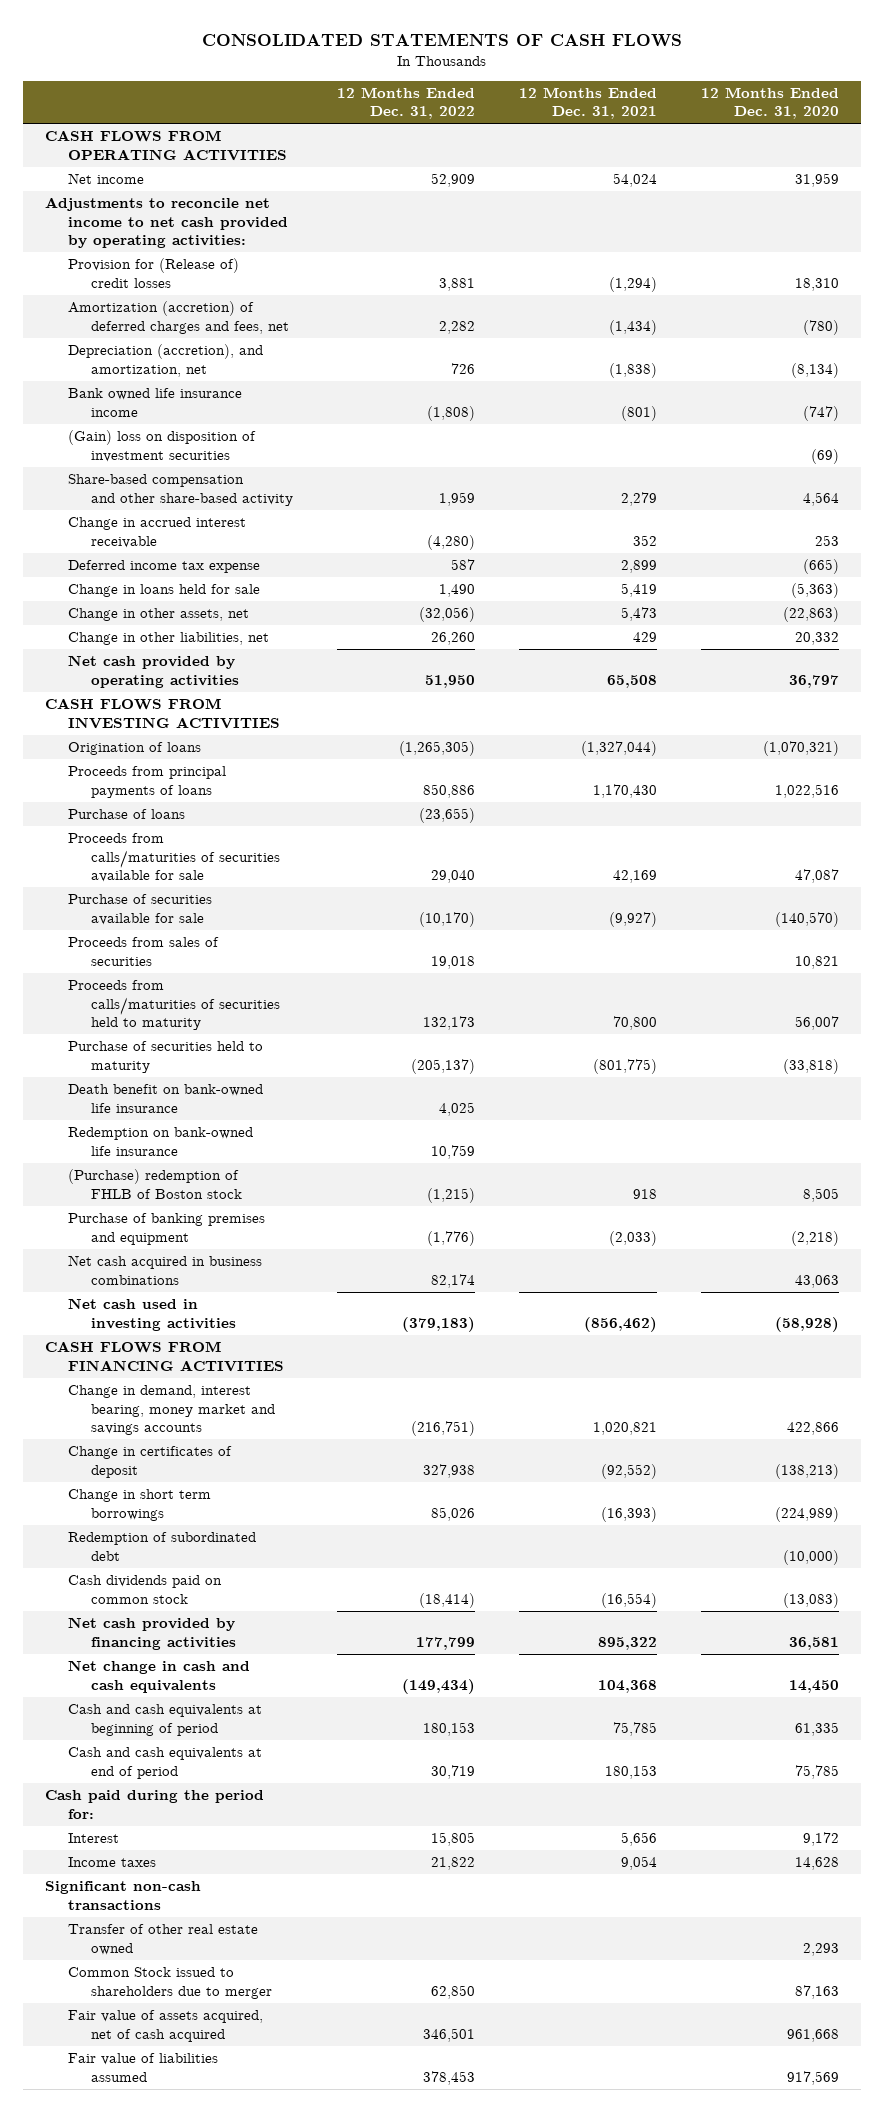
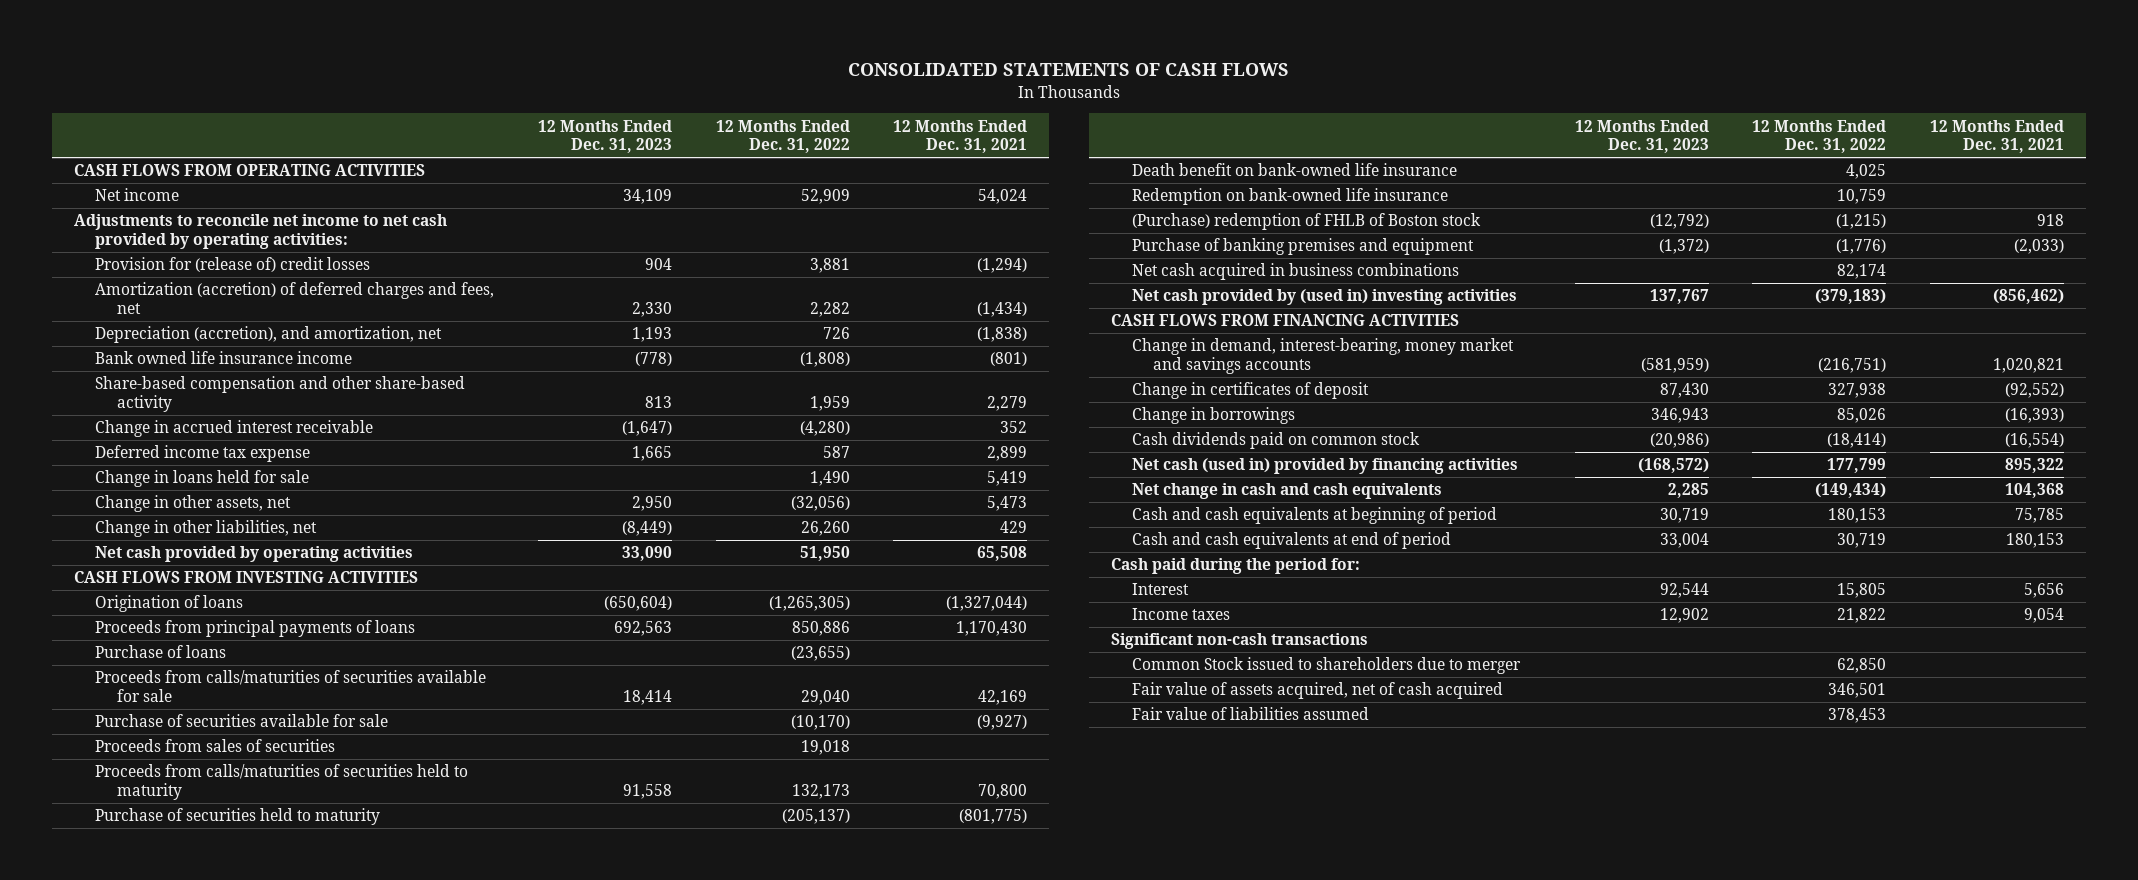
- | 12 Months Ended Dec. 31, 2022 | 12 Months Ended Dec. 31, 2021 | 12 Months Ended Dec. 31, 2020
+ | 12 Months Ended Dec. 31, 2023 | 12 Months Ended Dec. 31, 2022 | 12 Months Ended Dec. 31, 2021
- Provision for (Release of) credit losses | 3,881 | (1,294) | 18,310
+ Provision for (release of) credit losses | 904 | 3,881 | (1,294)
- (Gain) loss on disposition of investment securities | | | (69)
- Net cash used in investing activities | (379,183) | (856,462) | (58,928)
+ Net cash provided by (used in) investing activities | 137,767 | (379,183) | (856,462)
- Change in demand, interest bearing, money market and savings accounts | (216,751) | 1,020,821 | 422,866
+ Change in demand, interest-bearing, money market and savings accounts | (581,959) | (216,751) | 1,020,821
- Change in short term borrowings | 85,026 | (16,393) | (224,989)
- Redemption of subordinated debt | | | (10,000)
+ Change in borrowings | 346,943 | 85,026 | (16,393)
- Net cash provided by financing activities | 177,799 | 895,322 | 36,581
+ Net cash (used in) provided by financing activities | (168,572) | 177,799 | 895,322
- Transfer of other real estate owned | | | 2,293

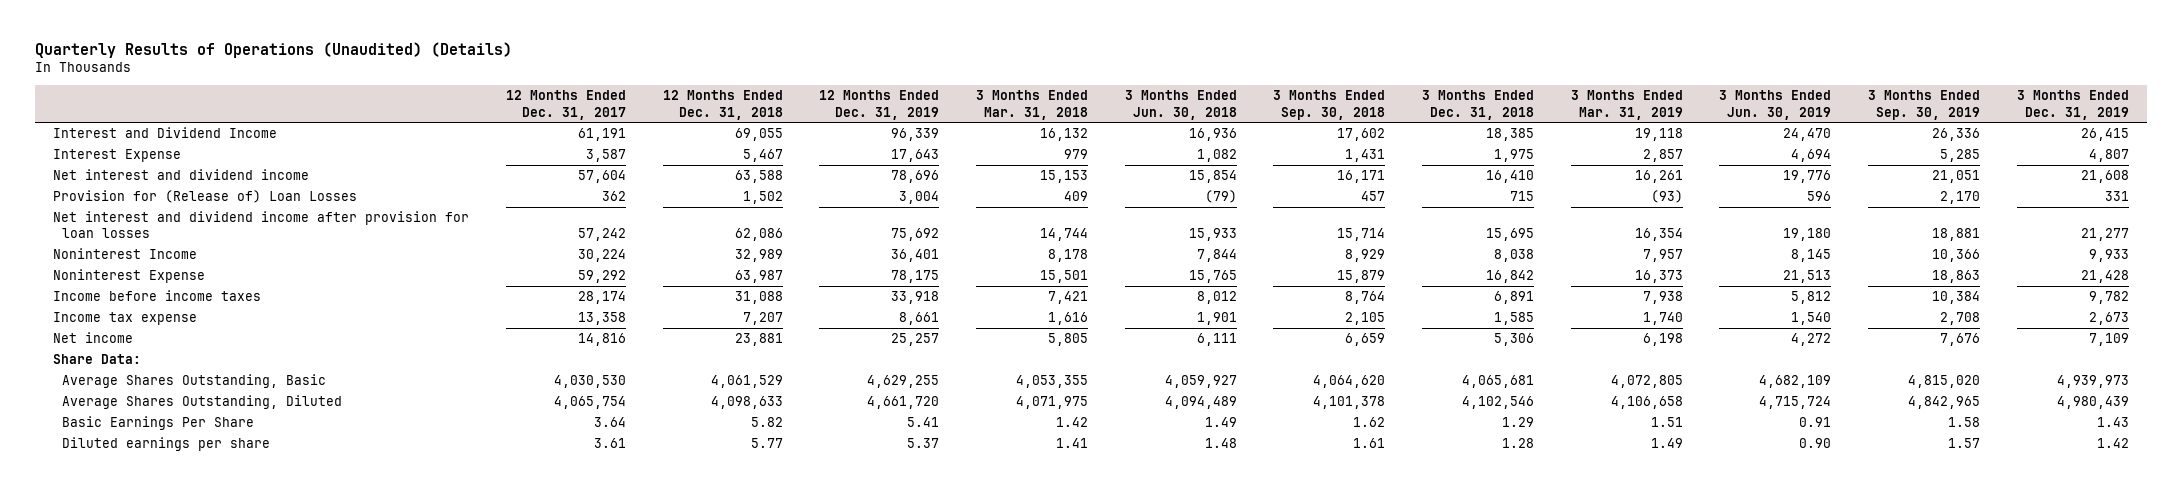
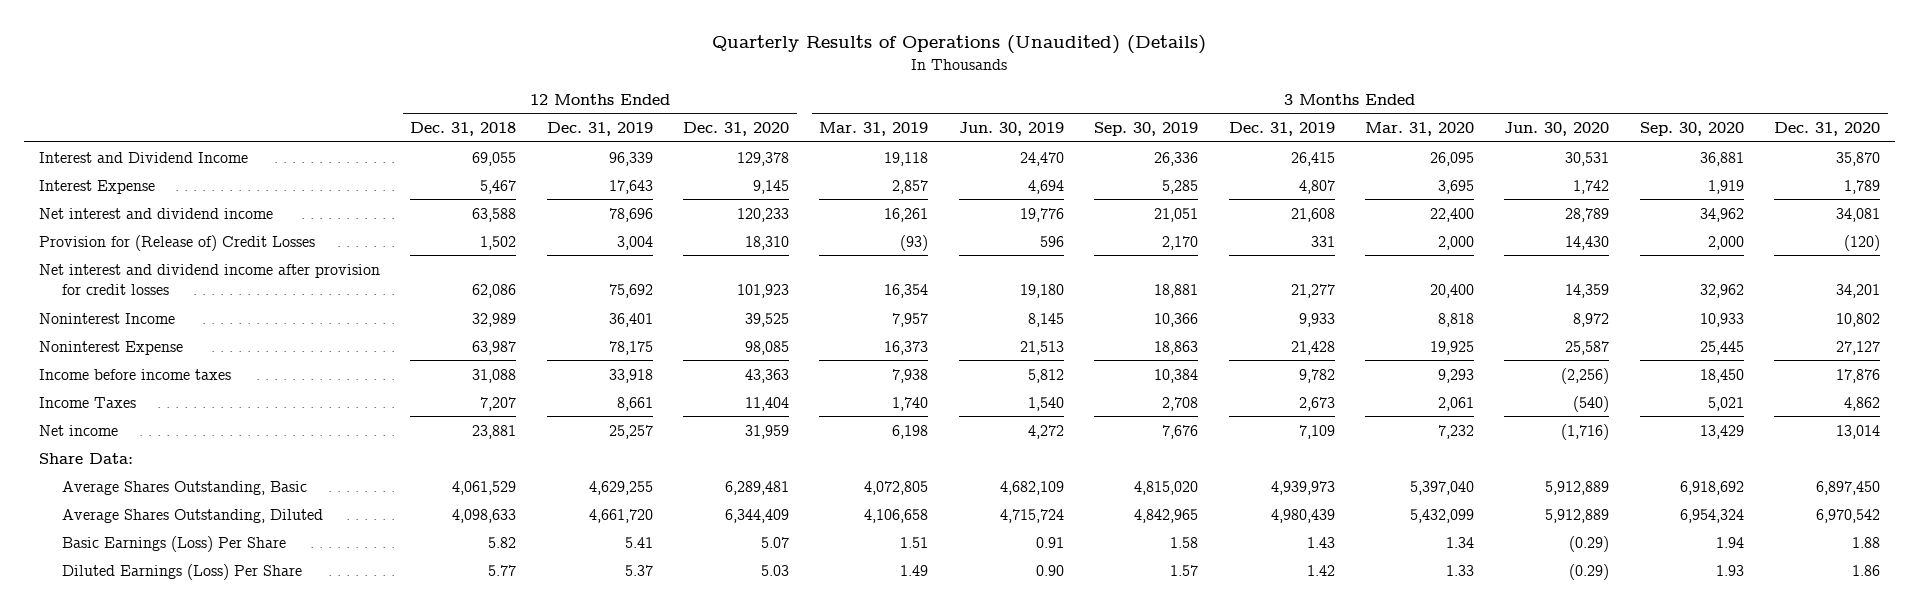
- | 12 Months Ended Dec. 31, 2017 | 12 Months Ended Dec. 31, 2018 | 12 Months Ended Dec. 31, 2019 | 3 Months Ended Mar. 31, 2018 | 3 Months Ended Jun. 30, 2018 | 3 Months Ended Sep. 30, 2018 | 3 Months Ended Dec. 31, 2018 | 3 Months Ended Mar. 31, 2019 | 3 Months Ended Jun. 30, 2019 | 3 Months Ended Sep. 30, 2019 | 3 Months Ended Dec. 31, 2019
+ | 12 Months Ended Dec. 31, 2018 | 12 Months Ended Dec. 31, 2019 | 12 Months Ended Dec. 31, 2020 | 3 Months Ended Mar. 31, 2019 | 3 Months Ended Jun. 30, 2019 | 3 Months Ended Sep. 30, 2019 | 3 Months Ended Dec. 31, 2019 | 3 Months Ended Mar. 31, 2020 | 3 Months Ended Jun. 30, 2020 | 3 Months Ended Sep. 30, 2020 | 3 Months Ended Dec. 31, 2020
- Provision for (Release of) Loan Losses | 362 | 1,502 | 3,004 | 409 | (79) | 457 | 715 | (93) | 596 | 2,170 | 331
- Net interest and dividend income after provision for loan losses | 57,242 | 62,086 | 75,692 | 14,744 | 15,933 | 15,714 | 15,695 | 16,354 | 19,180 | 18,881 | 21,277
+ Provision for (Release of) Credit Losses | 1,502 | 3,004 | 18,310 | (93) | 596 | 2,170 | 331 | 2,000 | 14,430 | 2,000 | (120)
+ Net interest and dividend income after provision for credit losses | 62,086 | 75,692 | 101,923 | 16,354 | 19,180 | 18,881 | 21,277 | 20,400 | 14,359 | 32,962 | 34,201
- Income tax expense | 13,358 | 7,207 | 8,661 | 1,616 | 1,901 | 2,105 | 1,585 | 1,740 | 1,540 | 2,708 | 2,673
+ Income Taxes | 7,207 | 8,661 | 11,404 | 1,740 | 1,540 | 2,708 | 2,673 | 2,061 | (540) | 5,021 | 4,862
- Basic Earnings Per Share | 3.64 | 5.82 | 5.41 | 1.42 | 1.49 | 1.62 | 1.29 | 1.51 | 0.91 | 1.58 | 1.43
- Diluted earnings per share | 3.61 | 5.77 | 5.37 | 1.41 | 1.48 | 1.61 | 1.28 | 1.49 | 0.90 | 1.57 | 1.42
+ Basic Earnings (Loss) Per Share | 5.82 | 5.41 | 5.07 | 1.51 | 0.91 | 1.58 | 1.43 | 1.34 | (0.29) | 1.94 | 1.88
+ Diluted Earnings (Loss) Per Share | 5.77 | 5.37 | 5.03 | 1.49 | 0.90 | 1.57 | 1.42 | 1.33 | (0.29) | 1.93 | 1.86

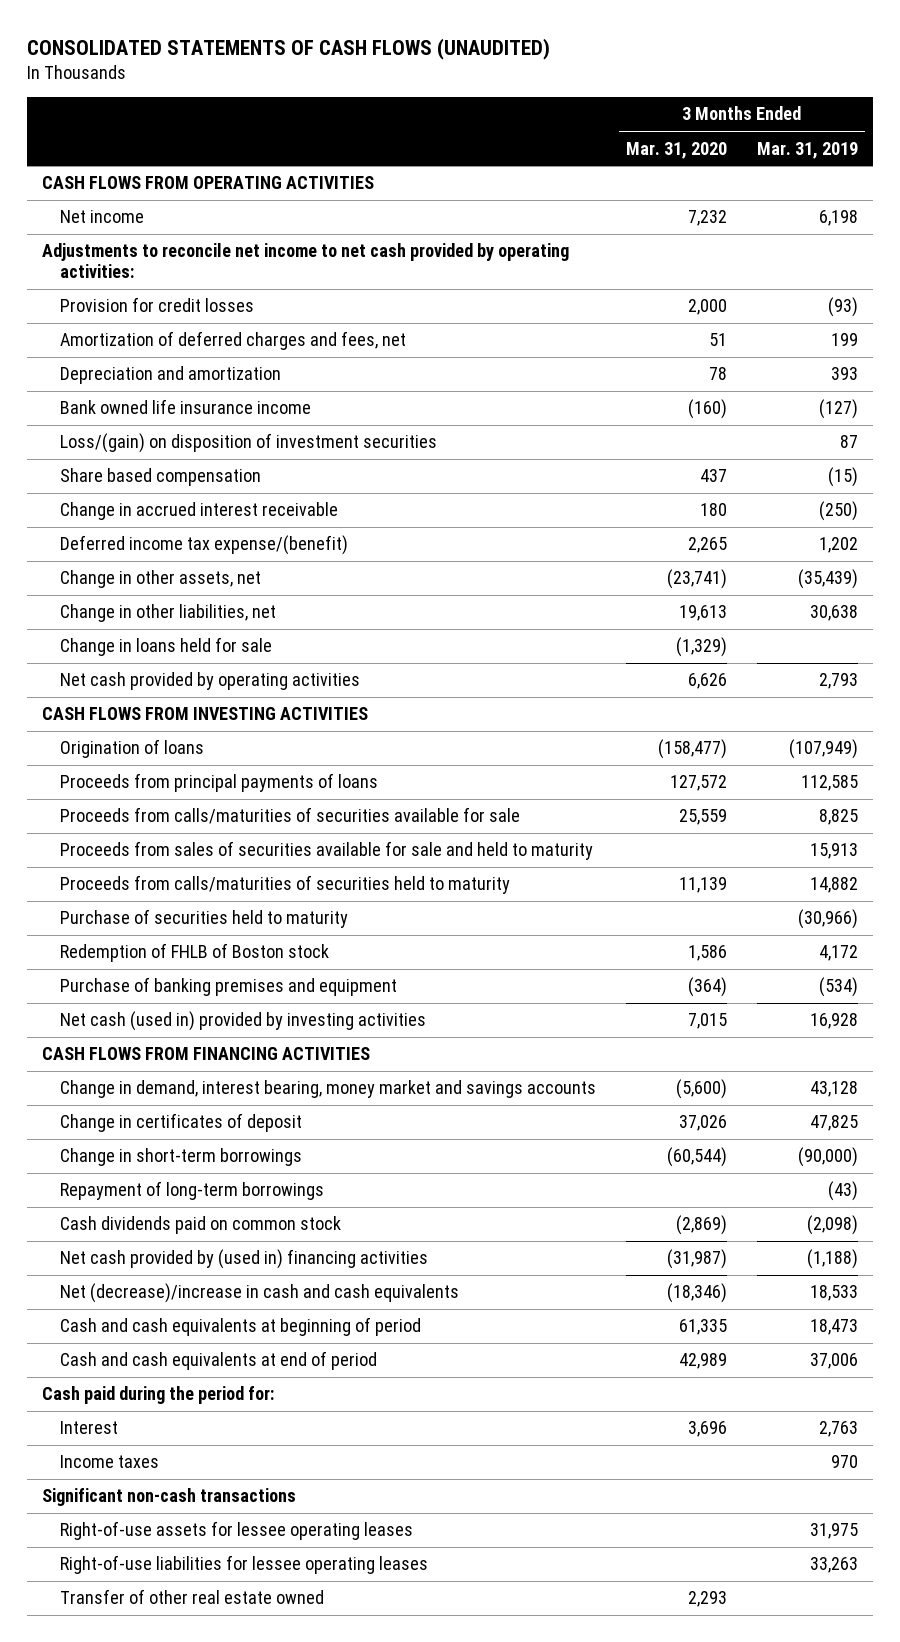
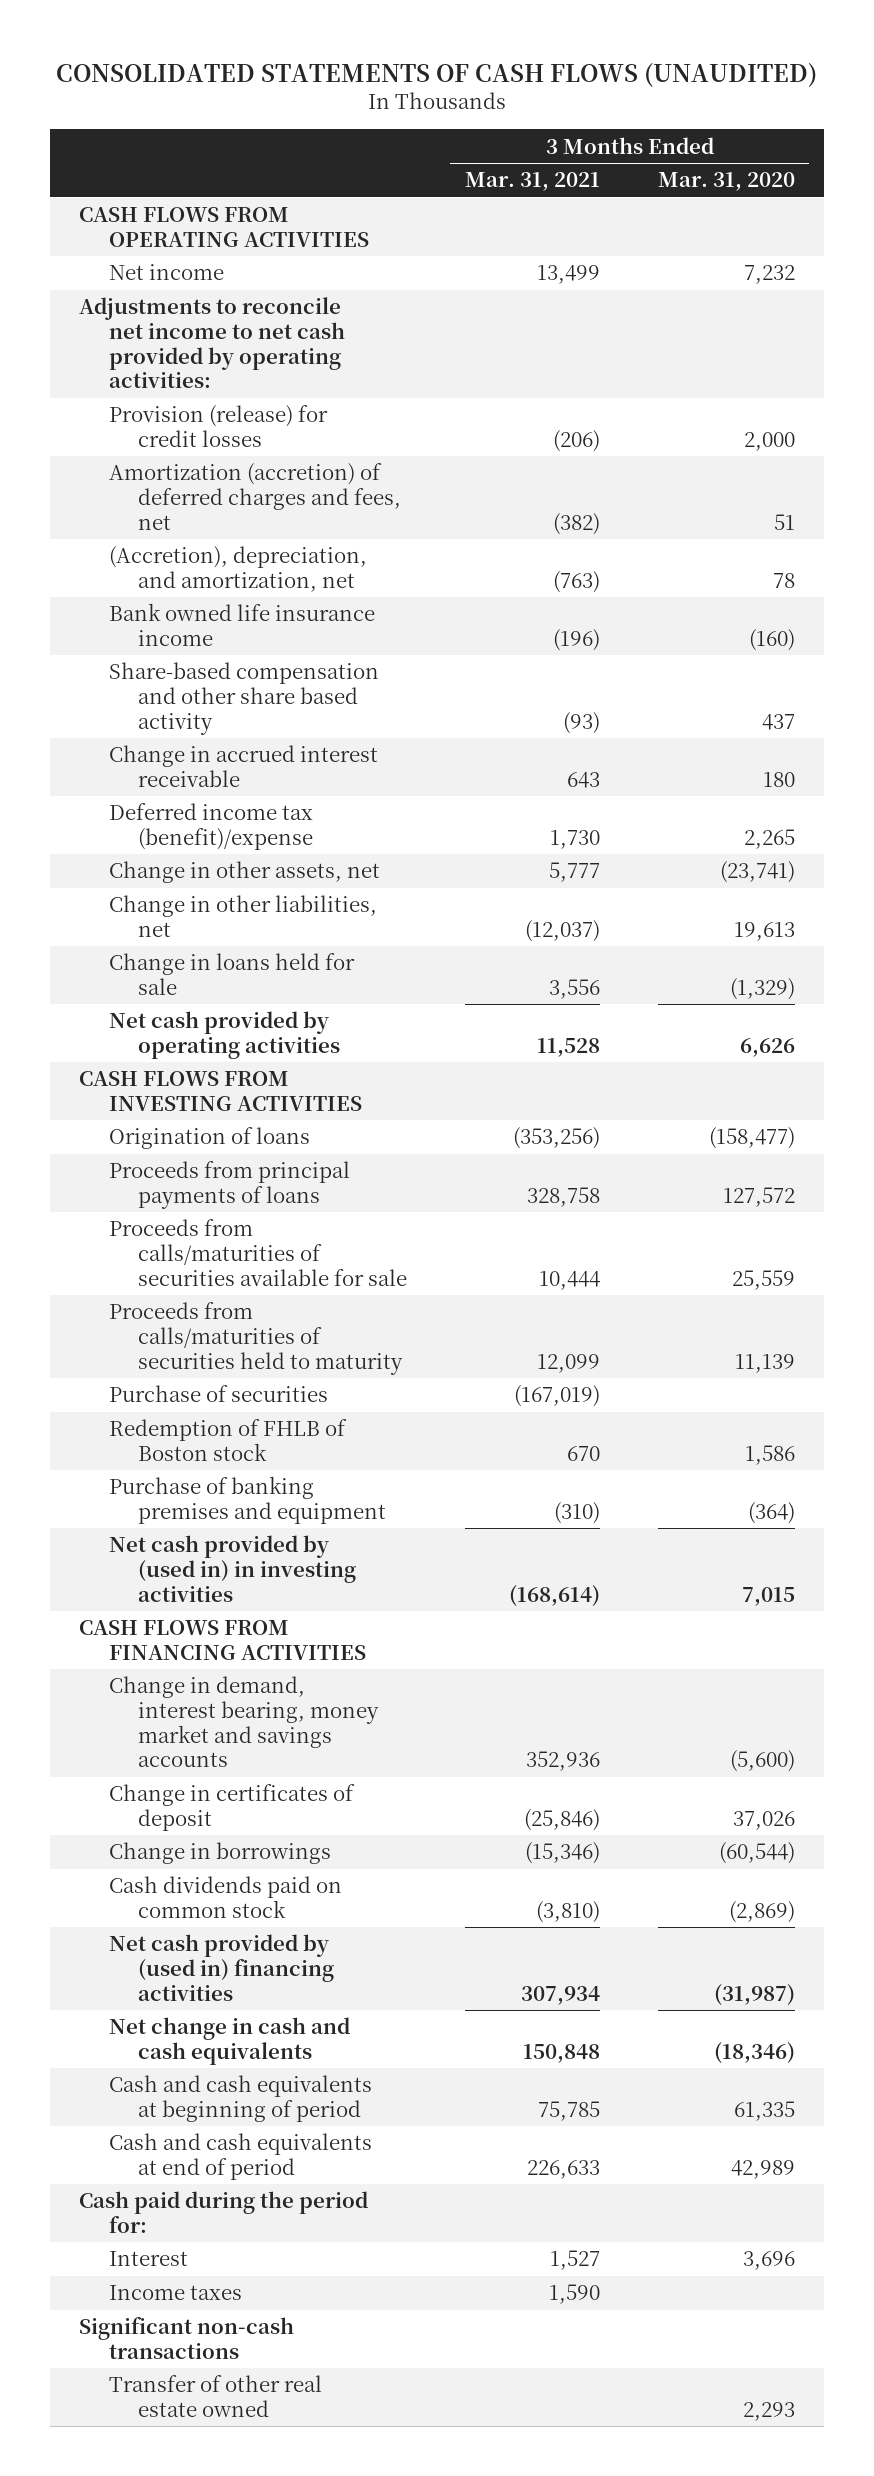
- | 3 Months Ended Mar. 31, 2020 | 3 Months Ended Mar. 31, 2019
+ | 3 Months Ended Mar. 31, 2021 | 3 Months Ended Mar. 31, 2020
- Provision for credit losses | 2,000 | (93)
- Amortization of deferred charges and fees, net | 51 | 199
- Depreciation and amortization | 78 | 393
+ Provision (release) for credit losses | (206) | 2,000
+ Amortization (accretion) of deferred charges and fees, net | (382) | 51
+ (Accretion), depreciation, and amortization, net | (763) | 78
- Loss/(gain) on disposition of investment securities | | 87
- Share based compensation | 437 | (15)
+ Share-based compensation and other share based activity | (93) | 437
- Deferred income tax expense/(benefit) | 2,265 | 1,202
+ Deferred income tax (benefit)/expense | 1,730 | 2,265
- Proceeds from sales of securities available for sale and held to maturity | | 15,913
- Purchase of securities held to maturity | | (30,966)
+ Purchase of securities | (167,019) |
- Net cash (used in) provided by investing activities | 7,015 | 16,928
+ Net cash provided by (used in) in investing activities | (168,614) | 7,015
- Change in short-term borrowings | (60,544) | (90,000)
- Repayment of long-term borrowings | | (43)
+ Change in borrowings | (15,346) | (60,544)
- Net (decrease)/increase in cash and cash equivalents | (18,346) | 18,533
+ Net change in cash and cash equivalents | 150,848 | (18,346)
- Right-of-use assets for lessee operating leases | | 31,975
- Right-of-use liabilities for lessee operating leases | | 33,263

